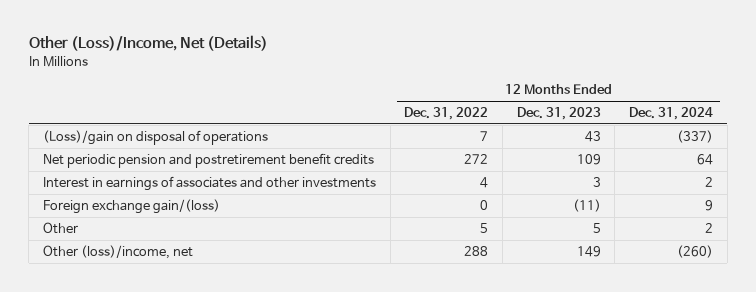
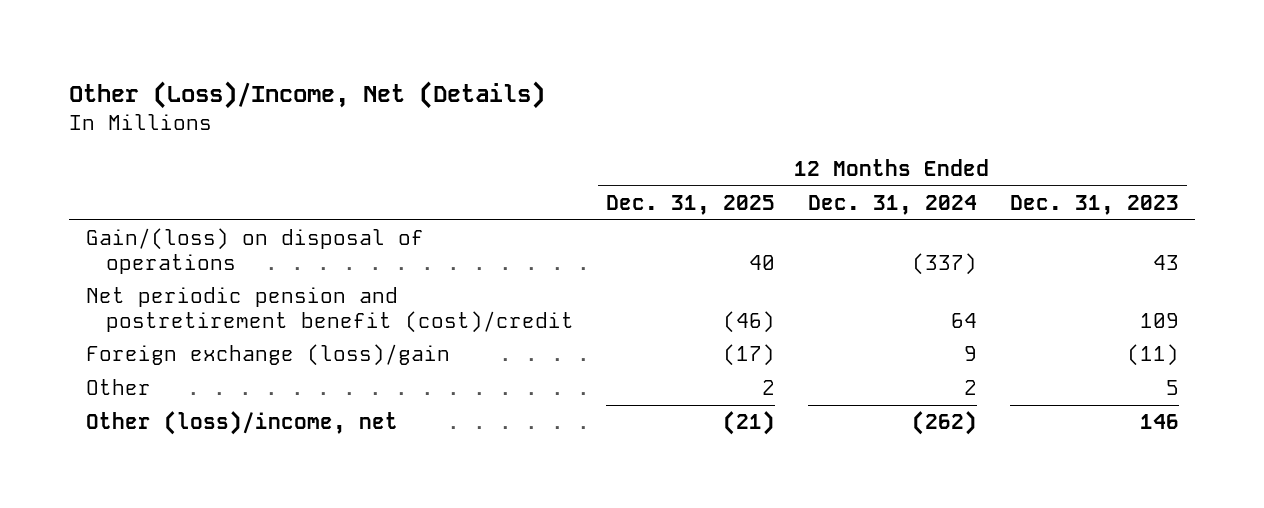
- | 12 Months Ended Dec. 31, 2022 | 12 Months Ended Dec. 31, 2023 | 12 Months Ended Dec. 31, 2024
+ | 12 Months Ended Dec. 31, 2025 | 12 Months Ended Dec. 31, 2024 | 12 Months Ended Dec. 31, 2023
- (Loss)/gain on disposal of operations | 7 | 43 | (337)
- Net periodic pension and postretirement benefit credits | 272 | 109 | 64
- Interest in earnings of associates and other investments | 4 | 3 | 2
- Foreign exchange gain/(loss) | 0 | (11) | 9
+ Gain/(loss) on disposal of operations | 40 | (337) | 43
+ Net periodic pension and postretirement benefit (cost)/credit | (46) | 64 | 109
+ Foreign exchange (loss)/gain | (17) | 9 | (11)
- Other (loss)/income, net | 288 | 149 | (260)
+ Other (loss)/income, net | (21) | (262) | 146

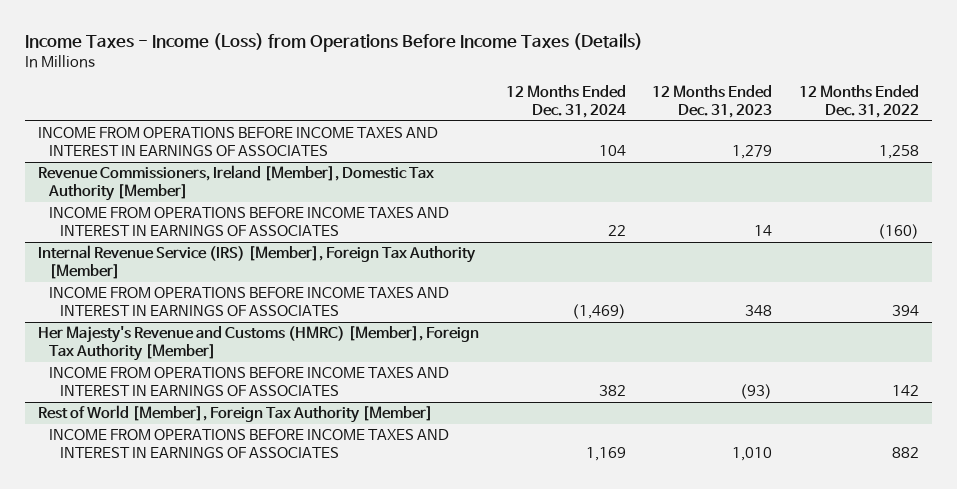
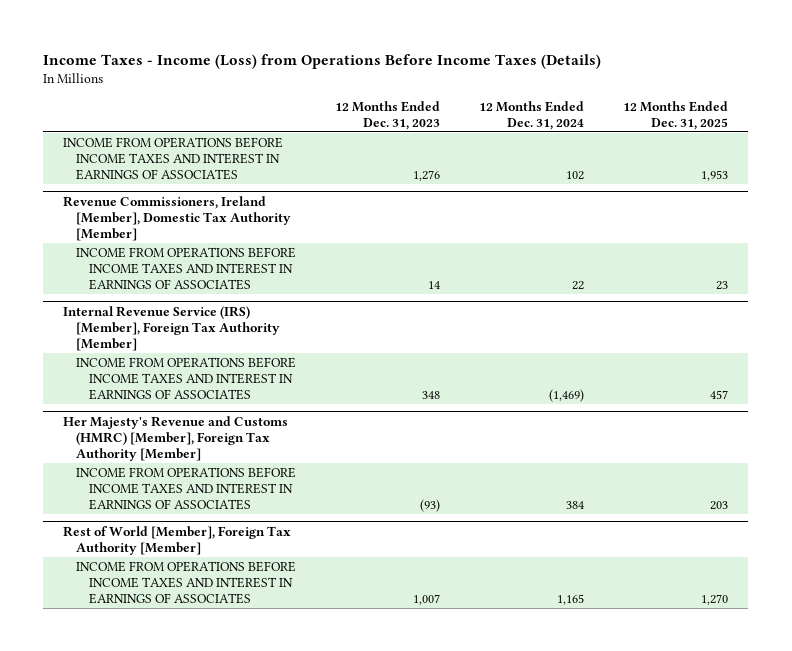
- | 12 Months Ended Dec. 31, 2024 | 12 Months Ended Dec. 31, 2023 | 12 Months Ended Dec. 31, 2022
+ | 12 Months Ended Dec. 31, 2023 | 12 Months Ended Dec. 31, 2024 | 12 Months Ended Dec. 31, 2025
- INCOME FROM OPERATIONS BEFORE INCOME TAXES AND INTEREST IN EARNINGS OF ASSOCIATES | 104 | 1,279 | 1,258
+ INCOME FROM OPERATIONS BEFORE INCOME TAXES AND INTEREST IN EARNINGS OF ASSOCIATES | 1,276 | 102 | 1,953
@ Her Majesty's Revenue and Customs (HMRC) [Member], Foreign Tax Authority [Member]
- INCOME FROM OPERATIONS BEFORE INCOME TAXES AND INTEREST IN EARNINGS OF ASSOCIATES | 382 | (93) | 142
+ INCOME FROM OPERATIONS BEFORE INCOME TAXES AND INTEREST IN EARNINGS OF ASSOCIATES | (93) | 384 | 203
@ Rest of World [Member], Foreign Tax Authority [Member]
- INCOME FROM OPERATIONS BEFORE INCOME TAXES AND INTEREST IN EARNINGS OF ASSOCIATES | 1,169 | 1,010 | 882
+ INCOME FROM OPERATIONS BEFORE INCOME TAXES AND INTEREST IN EARNINGS OF ASSOCIATES | 1,007 | 1,165 | 1,270

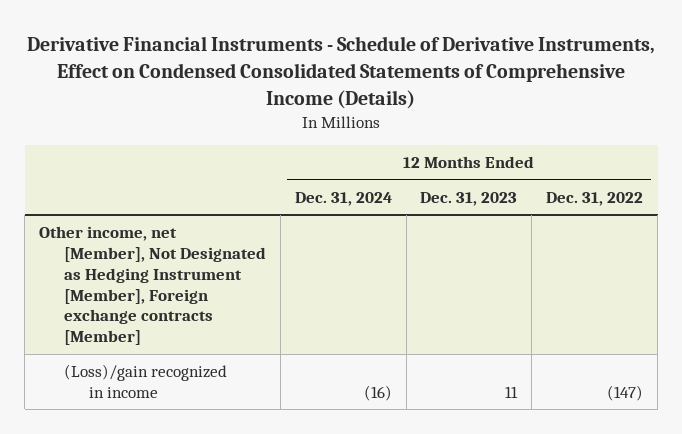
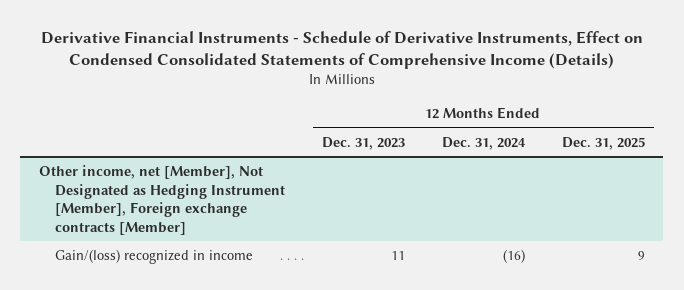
- | 12 Months Ended Dec. 31, 2024 | 12 Months Ended Dec. 31, 2023 | 12 Months Ended Dec. 31, 2022
+ | 12 Months Ended Dec. 31, 2023 | 12 Months Ended Dec. 31, 2024 | 12 Months Ended Dec. 31, 2025
@ Other income, net [Member], Not Designated as Hedging Instrument [Member], Foreign exchange contracts [Member]
- (Loss)/gain recognized in income | (16) | 11 | (147)
+ Gain/(loss) recognized in income | 11 | (16) | 9

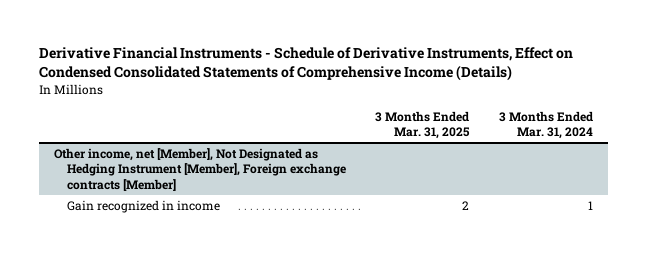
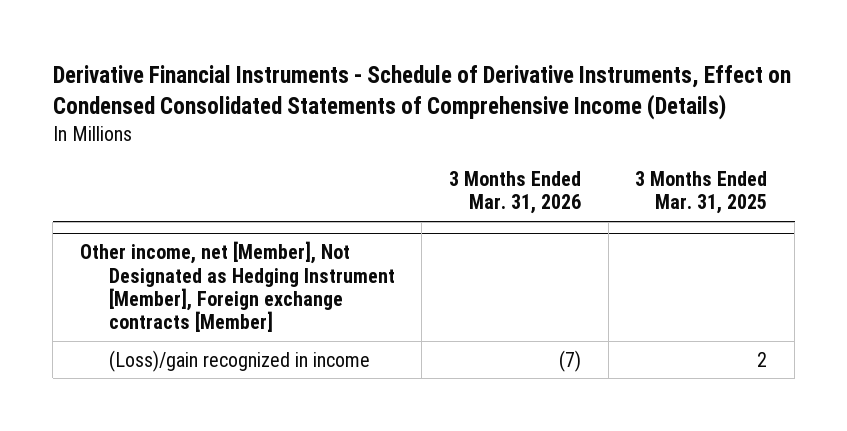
- | 3 Months Ended Mar. 31, 2025 | 3 Months Ended Mar. 31, 2024
+ | 3 Months Ended Mar. 31, 2026 | 3 Months Ended Mar. 31, 2025
@ Other income, net [Member], Not Designated as Hedging Instrument [Member], Foreign exchange contracts [Member]
- Gain recognized in income | 2 | 1
+ (Loss)/gain recognized in income | (7) | 2

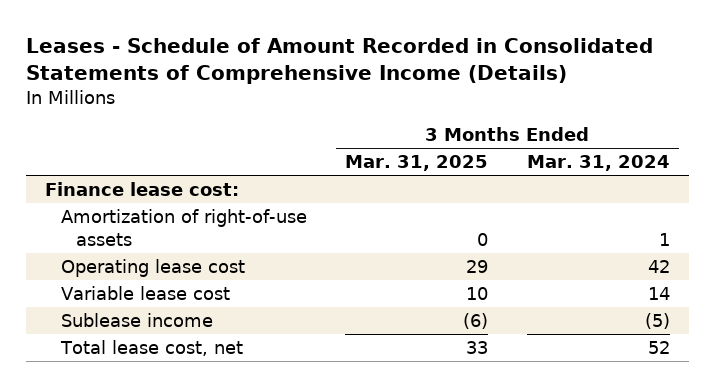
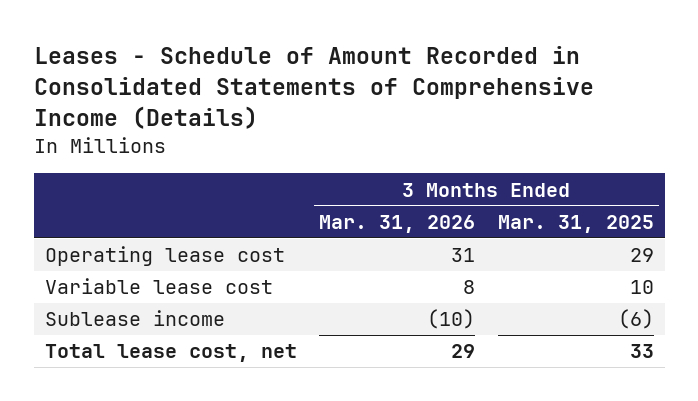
- | 3 Months Ended Mar. 31, 2025 | 3 Months Ended Mar. 31, 2024
+ | 3 Months Ended Mar. 31, 2026 | 3 Months Ended Mar. 31, 2025
- Finance lease cost:
- Amortization of right-of-use assets | 0 | 1

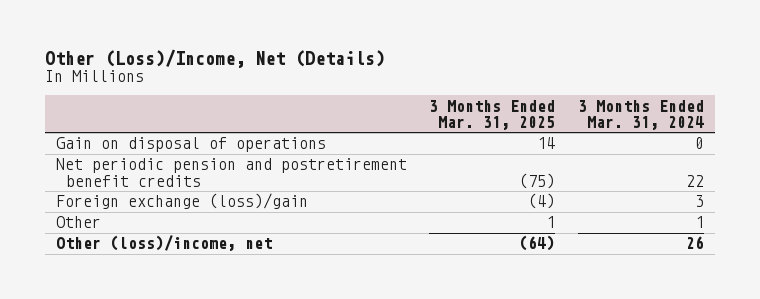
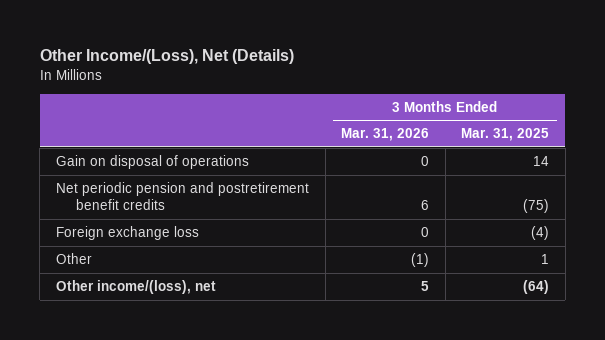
- Other (Loss)/Income, Net (Details)
+ Other Income/(Loss), Net (Details)
- | 3 Months Ended Mar. 31, 2025 | 3 Months Ended Mar. 31, 2024
+ | 3 Months Ended Mar. 31, 2026 | 3 Months Ended Mar. 31, 2025
- Foreign exchange (loss)/gain | (4) | 3
+ Foreign exchange loss | 0 | (4)
- Other (loss)/income, net | (64) | 26
+ Other income/(loss), net | 5 | (64)

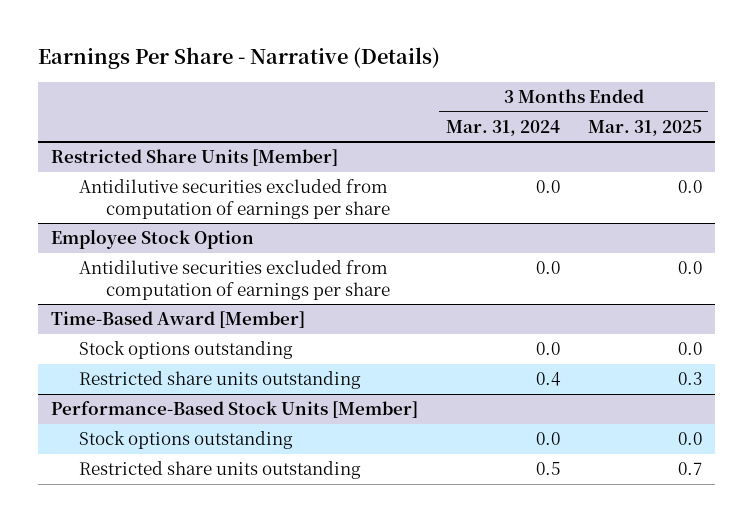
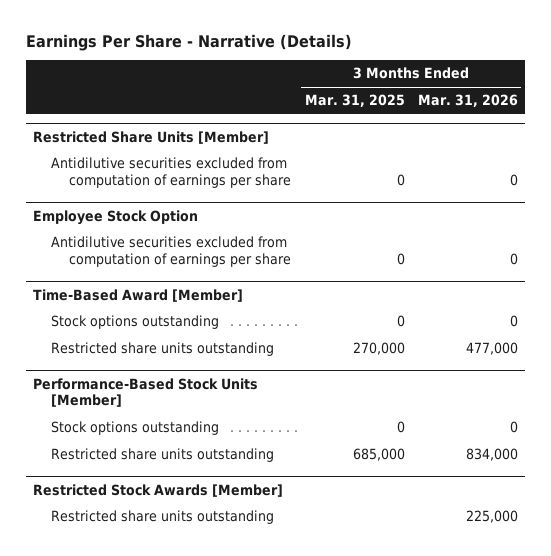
- | 3 Months Ended Mar. 31, 2024 | 3 Months Ended Mar. 31, 2025
+ | 3 Months Ended Mar. 31, 2025 | 3 Months Ended Mar. 31, 2026
@ Restricted Share Units [Member]
- Antidilutive securities excluded from computation of earnings per share | 0.0 | 0.0
+ Antidilutive securities excluded from computation of earnings per share | 0 | 0
@ Employee Stock Option
- Antidilutive securities excluded from computation of earnings per share | 0.0 | 0.0
+ Antidilutive securities excluded from computation of earnings per share | 0 | 0
@ Time-Based Award [Member]
- Stock options outstanding | 0.0 | 0.0
- Restricted share units outstanding | 0.4 | 0.3
+ Stock options outstanding | 0 | 0
+ Restricted share units outstanding | 270,000 | 477,000
@ Performance-Based Stock Units [Member]
- Stock options outstanding | 0.0 | 0.0
- Restricted share units outstanding | 0.5 | 0.7
+ Stock options outstanding | 0 | 0
+ Restricted share units outstanding | 685,000 | 834,000
+ Restricted Stock Awards [Member]
+ Restricted share units outstanding | | 225,000

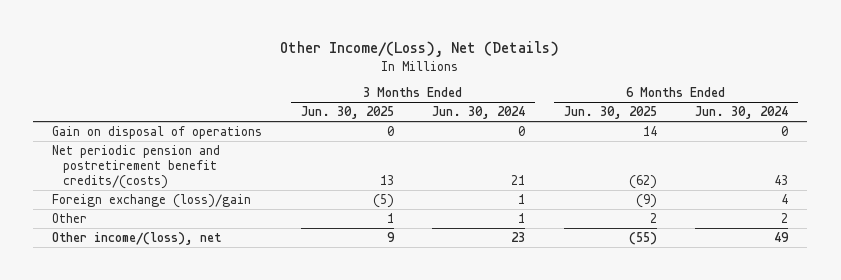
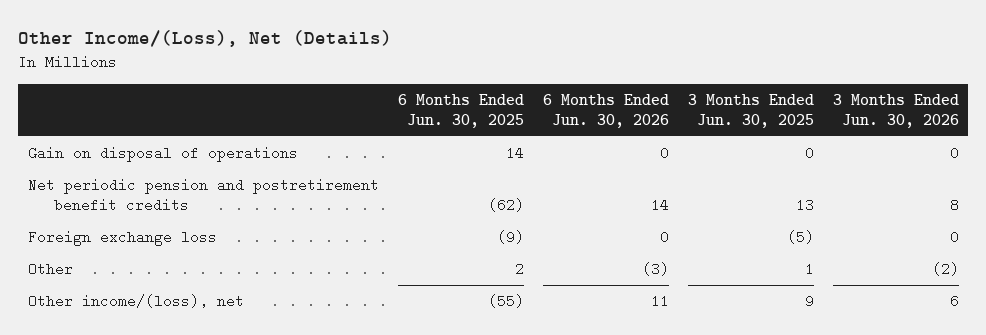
- | 3 Months Ended Jun. 30, 2025 | 3 Months Ended Jun. 30, 2024 | 6 Months Ended Jun. 30, 2025 | 6 Months Ended Jun. 30, 2024
+ | 6 Months Ended Jun. 30, 2025 | 6 Months Ended Jun. 30, 2026 | 3 Months Ended Jun. 30, 2025 | 3 Months Ended Jun. 30, 2026
- Net periodic pension and postretirement benefit credits/(costs) | 13 | 21 | (62) | 43
- Foreign exchange (loss)/gain | (5) | 1 | (9) | 4
+ Net periodic pension and postretirement benefit credits | (62) | 14 | 13 | 8
+ Foreign exchange loss | (9) | 0 | (5) | 0

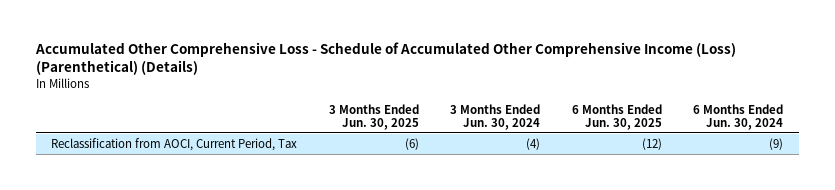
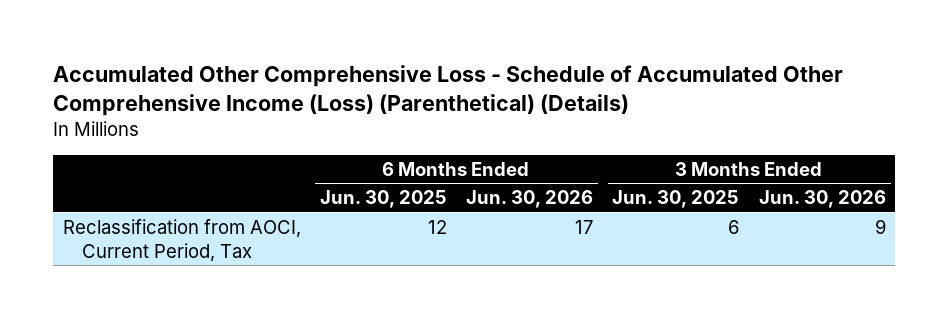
- | 3 Months Ended Jun. 30, 2025 | 3 Months Ended Jun. 30, 2024 | 6 Months Ended Jun. 30, 2025 | 6 Months Ended Jun. 30, 2024
+ | 6 Months Ended Jun. 30, 2025 | 6 Months Ended Jun. 30, 2026 | 3 Months Ended Jun. 30, 2025 | 3 Months Ended Jun. 30, 2026
- Reclassification from AOCI, Current Period, Tax | (6) | (4) | (12) | (9)
+ Reclassification from AOCI, Current Period, Tax | 12 | 17 | 6 | 9

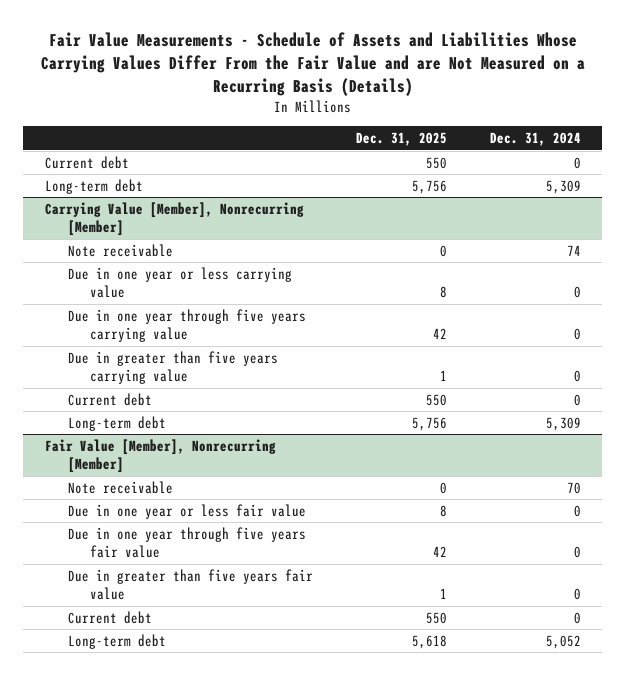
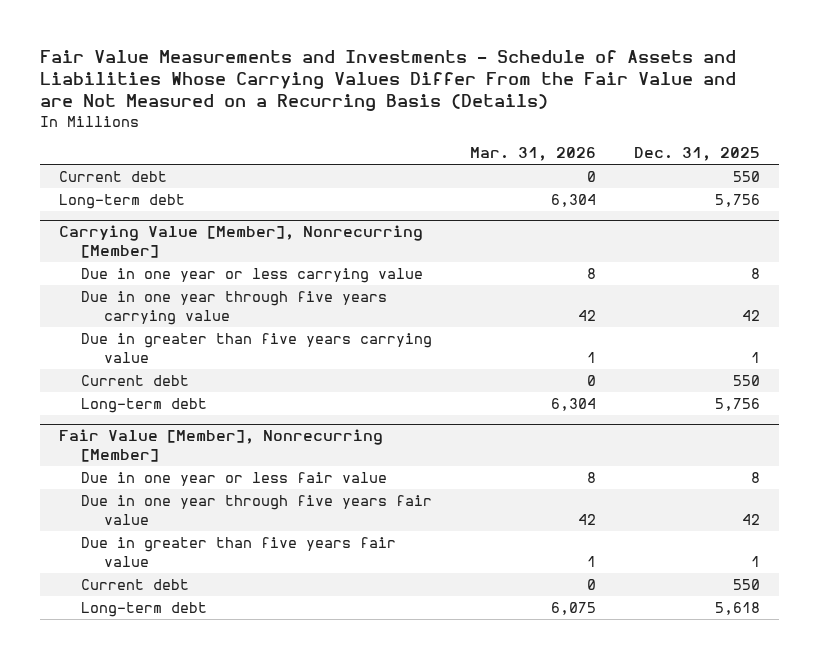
- Fair Value Measurements - Schedule of Assets and Liabilities Whose Carrying Values Differ From the Fair Value and are Not Measured on a Recurring Basis (Details)
+ Fair Value Measurements and Investments - Schedule of Assets and Liabilities Whose Carrying Values Differ From the Fair Value and are Not Measured on a Recurring Basis (Details)
- | Dec. 31, 2025 | Dec. 31, 2024
+ | Mar. 31, 2026 | Dec. 31, 2025
@ Carrying Value [Member], Nonrecurring [Member]
- Note receivable | 0 | 74
@ Fair Value [Member], Nonrecurring [Member]
- Note receivable | 0 | 70

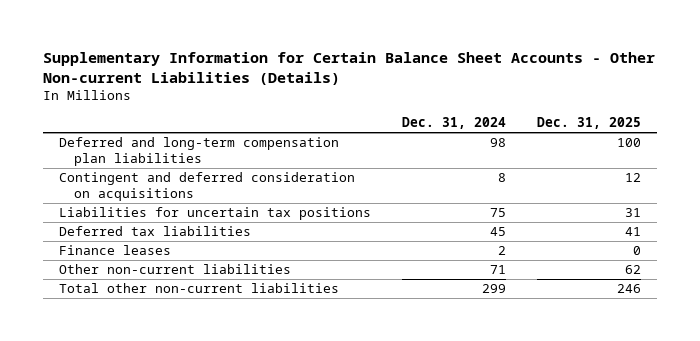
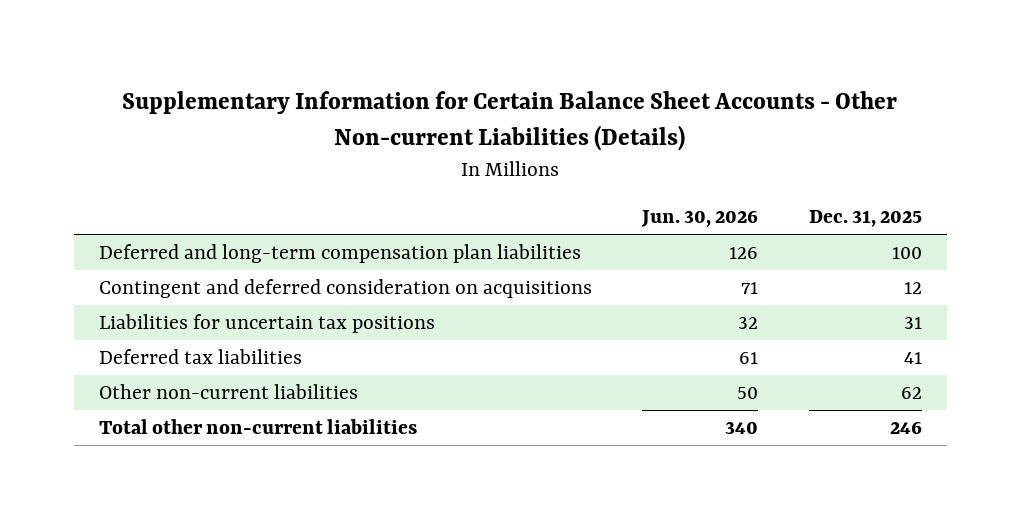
- | Dec. 31, 2024 | Dec. 31, 2025
+ | Jun. 30, 2026 | Dec. 31, 2025
- Finance leases | 2 | 0

